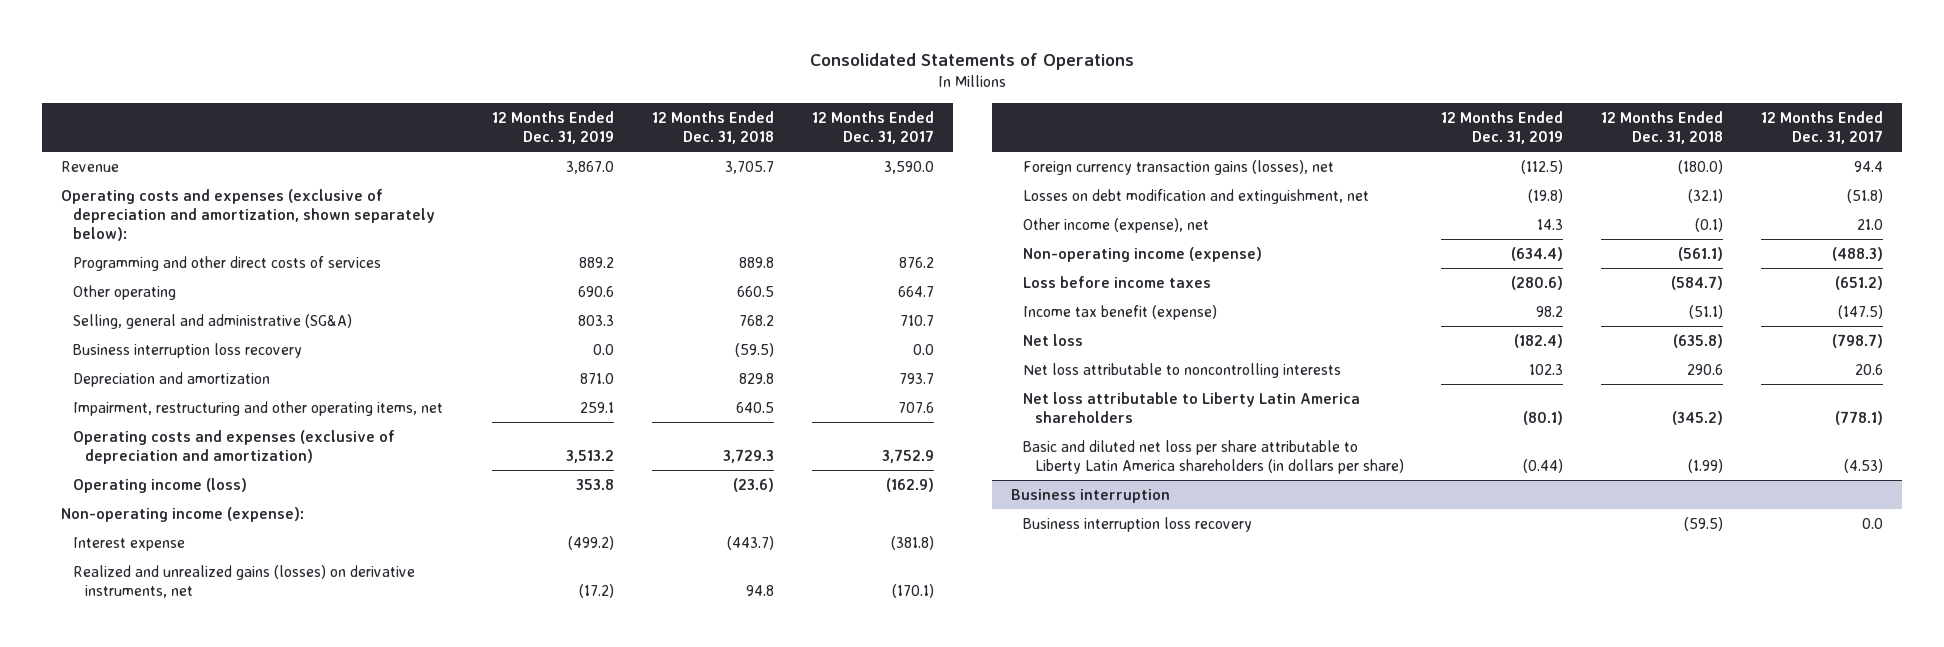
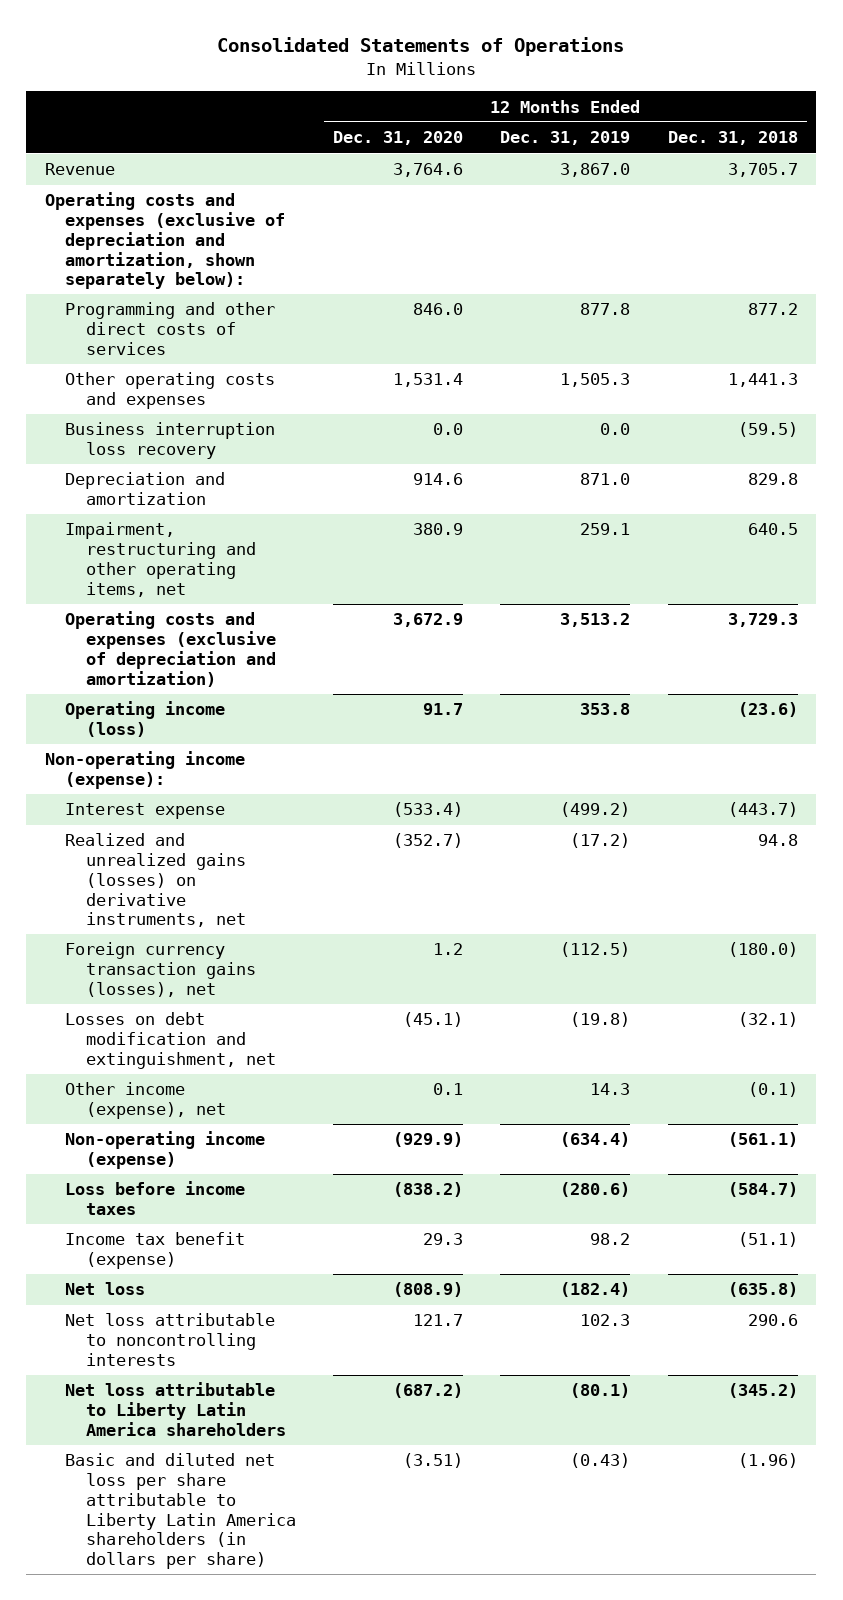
- | 12 Months Ended Dec. 31, 2019 | 12 Months Ended Dec. 31, 2018 | 12 Months Ended Dec. 31, 2017
+ | 12 Months Ended Dec. 31, 2020 | 12 Months Ended Dec. 31, 2019 | 12 Months Ended Dec. 31, 2018
- Programming and other direct costs of services | 889.2 | 889.8 | 876.2
- Other operating | 690.6 | 660.5 | 664.7
- Selling, general and administrative (SG&A) | 803.3 | 768.2 | 710.7
+ Programming and other direct costs of services | 846.0 | 877.8 | 877.2
+ Other operating costs and expenses | 1,531.4 | 1,505.3 | 1,441.3
- Basic and diluted net loss per share attributable to Liberty Latin America shareholders (in dollars per share) | (0.44) | (1.99) | (4.53)
- Business interruption
- Business interruption loss recovery | | (59.5) | 0.0
+ Basic and diluted net loss per share attributable to Liberty Latin America shareholders (in dollars per share) | (3.51) | (0.43) | (1.96)

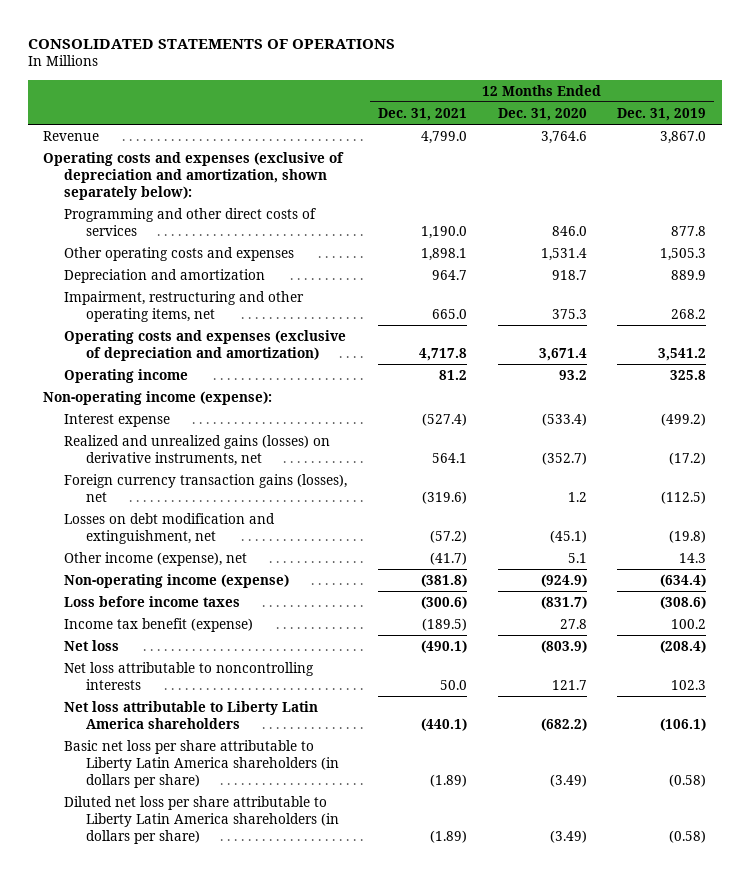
- Consolidated Statements of Operations
+ CONSOLIDATED STATEMENTS OF OPERATIONS
- | 12 Months Ended Dec. 31, 2020 | 12 Months Ended Dec. 31, 2019 | 12 Months Ended Dec. 31, 2018
+ | 12 Months Ended Dec. 31, 2021 | 12 Months Ended Dec. 31, 2020 | 12 Months Ended Dec. 31, 2019
- Business interruption loss recovery | 0.0 | 0.0 | (59.5)
- Depreciation and amortization | 914.6 | 871.0 | 829.8
- Impairment, restructuring and other operating items, net | 380.9 | 259.1 | 640.5
- Operating costs and expenses (exclusive of depreciation and amortization) | 3,672.9 | 3,513.2 | 3,729.3
- Operating income (loss) | 91.7 | 353.8 | (23.6)
+ Depreciation and amortization | 964.7 | 918.7 | 889.9
+ Impairment, restructuring and other operating items, net | 665.0 | 375.3 | 268.2
+ Operating costs and expenses (exclusive of depreciation and amortization) | 4,717.8 | 3,671.4 | 3,541.2
+ Operating income | 81.2 | 93.2 | 325.8
- Other income (expense), net | 0.1 | 14.3 | (0.1)
- Non-operating income (expense) | (929.9) | (634.4) | (561.1)
- Loss before income taxes | (838.2) | (280.6) | (584.7)
- Income tax benefit (expense) | 29.3 | 98.2 | (51.1)
- Net loss | (808.9) | (182.4) | (635.8)
+ Other income (expense), net | (41.7) | 5.1 | 14.3
+ Non-operating income (expense) | (381.8) | (924.9) | (634.4)
+ Loss before income taxes | (300.6) | (831.7) | (308.6)
+ Income tax benefit (expense) | (189.5) | 27.8 | 100.2
+ Net loss | (490.1) | (803.9) | (208.4)
- Net loss attributable to Liberty Latin America shareholders | (687.2) | (80.1) | (345.2)
- Basic and diluted net loss per share attributable to Liberty Latin America shareholders (in dollars per share) | (3.51) | (0.43) | (1.96)
+ Net loss attributable to Liberty Latin America shareholders | (440.1) | (682.2) | (106.1)
+ Basic net loss per share attributable to Liberty Latin America shareholders (in dollars per share) | (1.89) | (3.49) | (0.58)
+ Diluted net loss per share attributable to Liberty Latin America shareholders (in dollars per share) | (1.89) | (3.49) | (0.58)

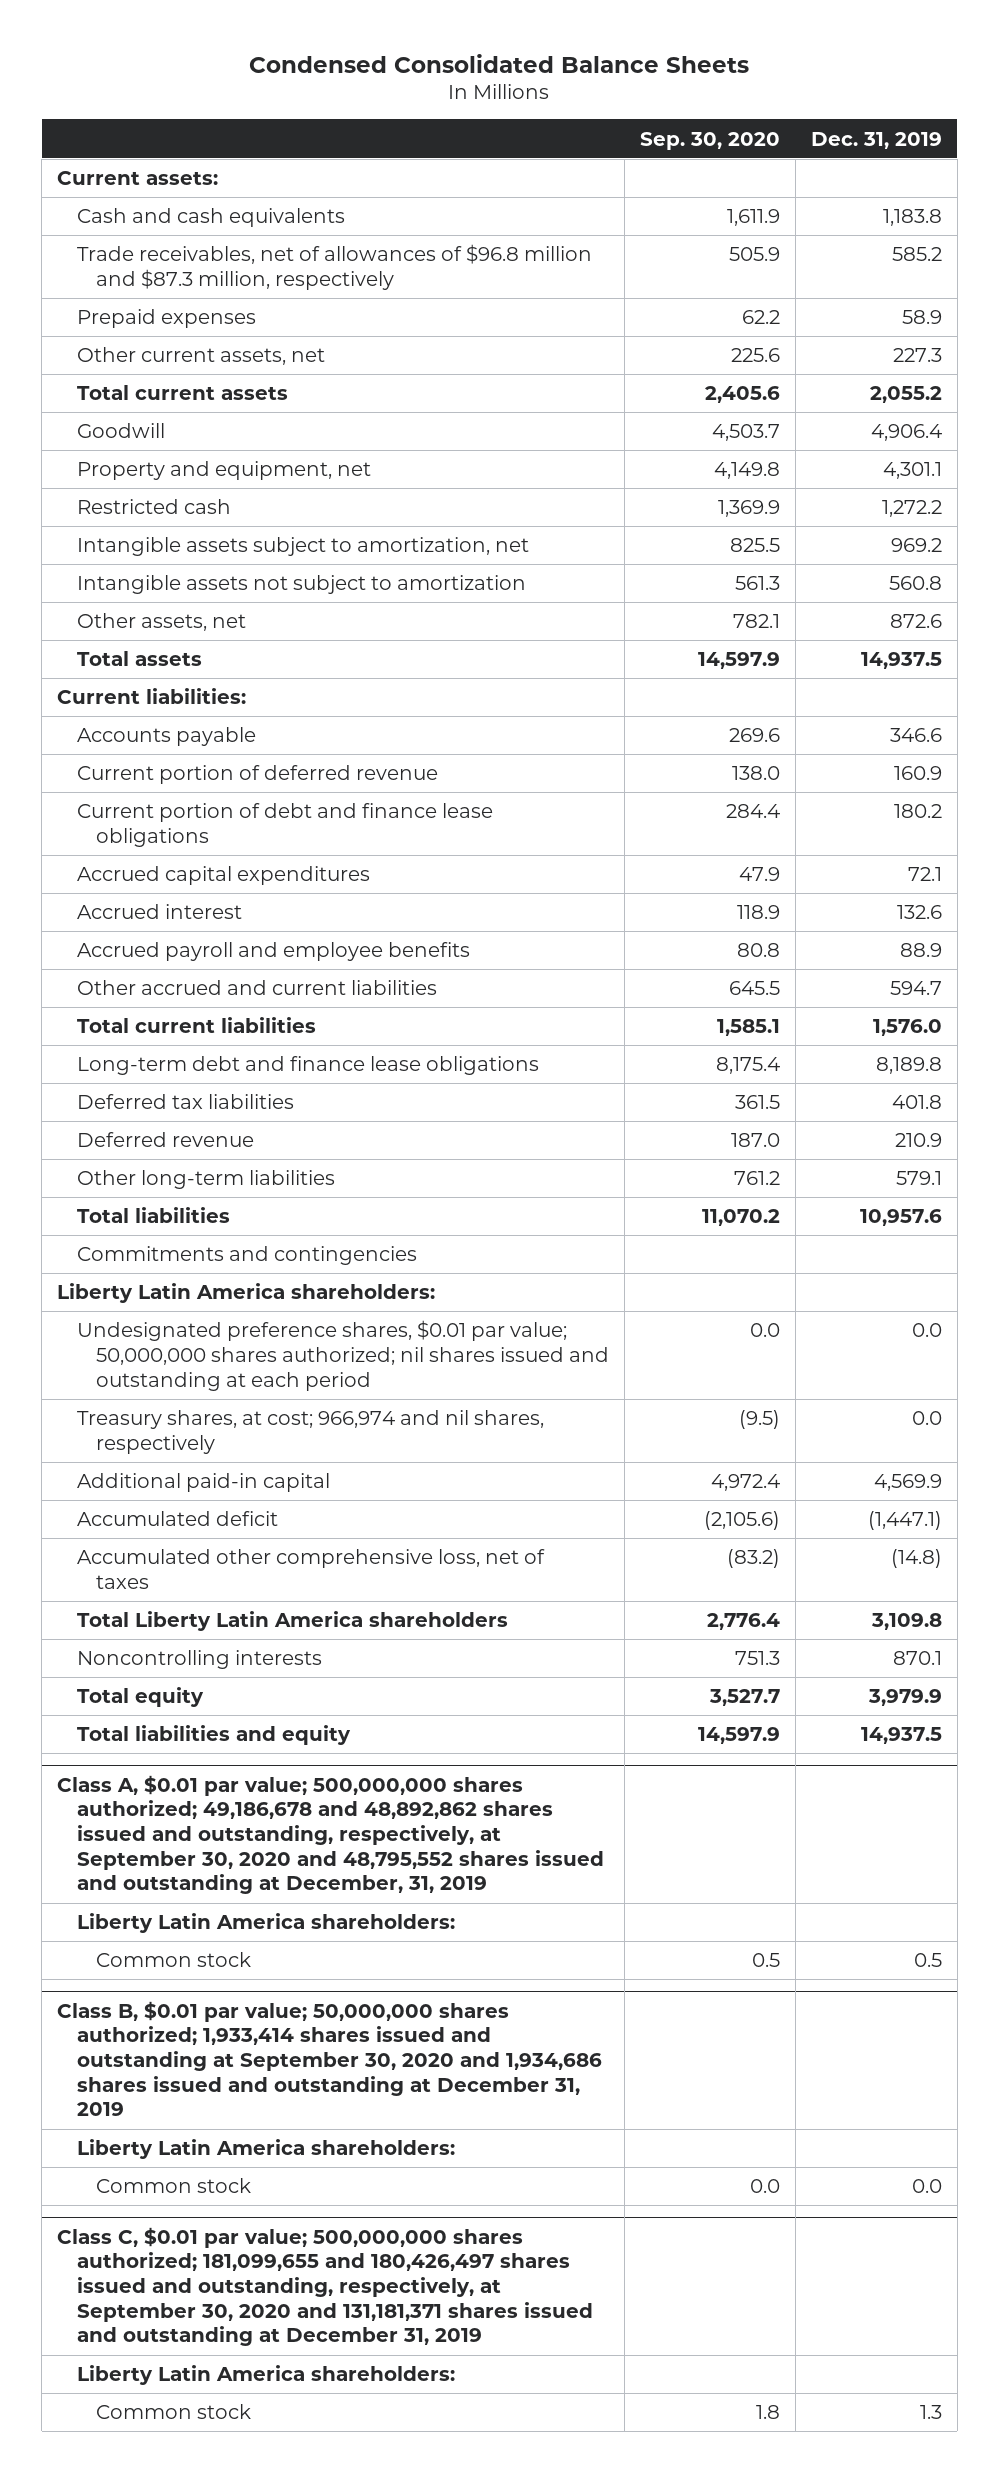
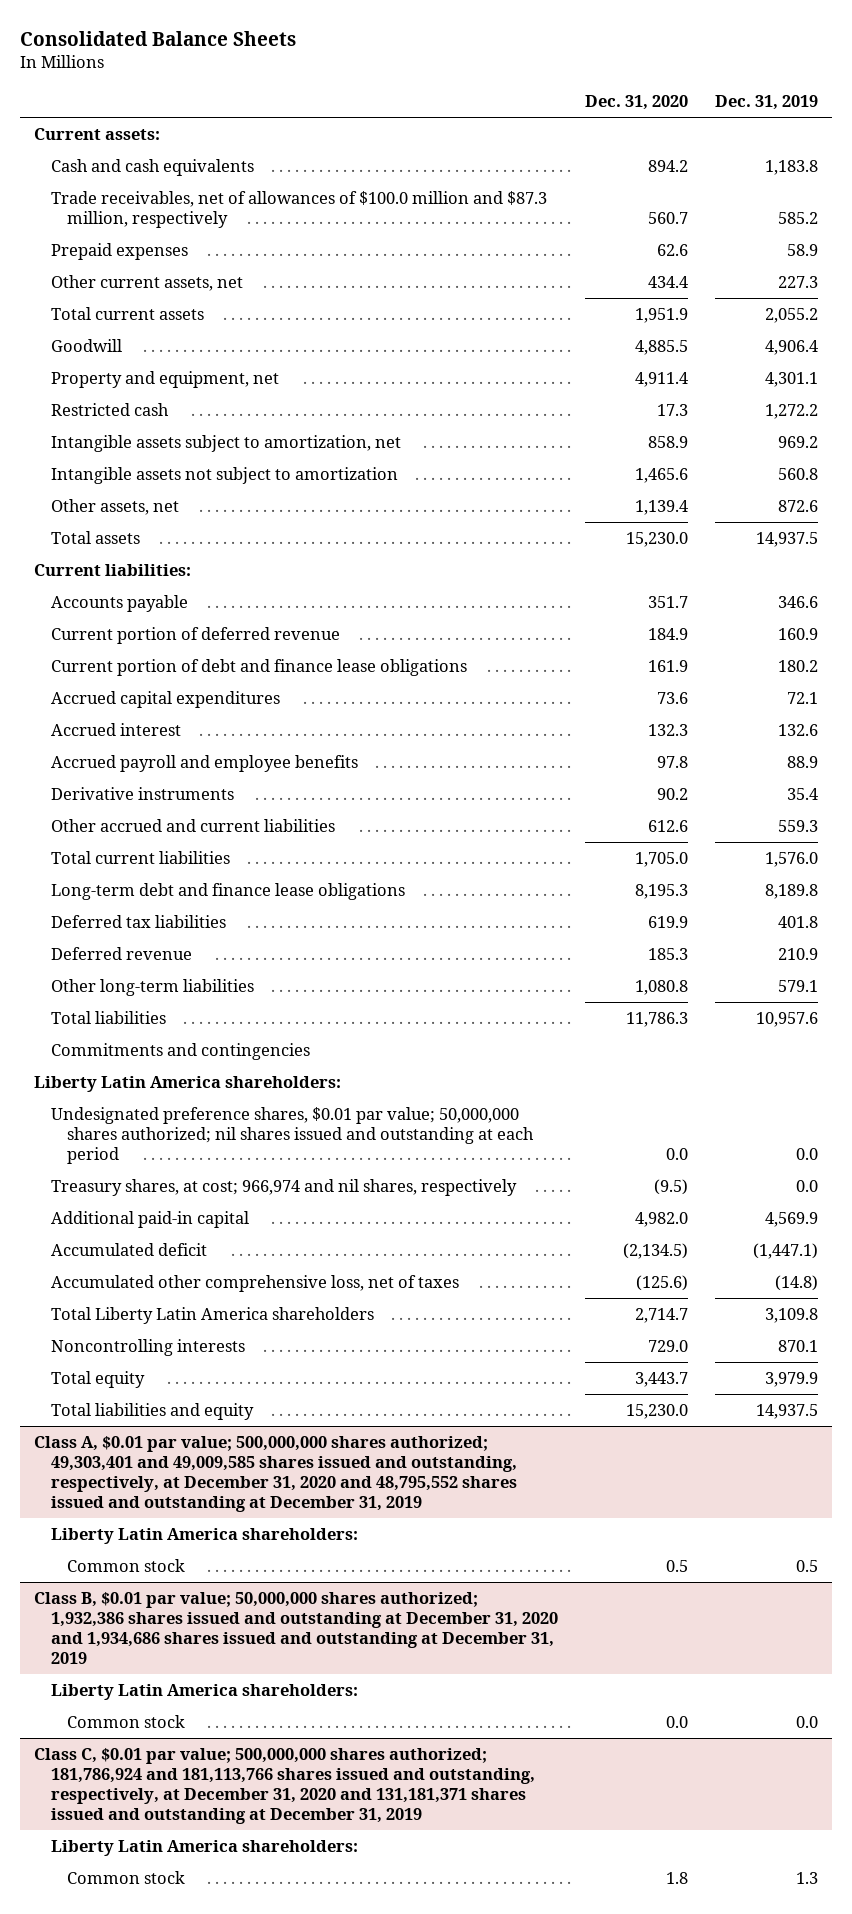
- Condensed Consolidated Balance Sheets
+ Consolidated Balance Sheets
- | Sep. 30, 2020 | Dec. 31, 2019
+ | Dec. 31, 2020 | Dec. 31, 2019
- Trade receivables, net of allowances of $96.8 million and $87.3 million, respectively | 505.9 | 585.2
+ Trade receivables, net of allowances of $100.0 million and $87.3 million, respectively | 560.7 | 585.2
- Other accrued and current liabilities | 645.5 | 594.7
+ Derivative instruments | 90.2 | 35.4
+ Other accrued and current liabilities | 612.6 | 559.3
- Class A, $0.01 par value; 500,000,000 shares authorized; 49,186,678 and 48,892,862 shares issued and outstanding, respectively, at September 30, 2020 and 48,795,552 shares issued and outstanding at December, 31, 2019
+ Class A, $0.01 par value; 500,000,000 shares authorized; 49,303,401 and 49,009,585 shares issued and outstanding, respectively, at December 31, 2020 and 48,795,552 shares issued and outstanding at December 31, 2019
- Class B, $0.01 par value; 50,000,000 shares authorized; 1,933,414 shares issued and outstanding at September 30, 2020 and 1,934,686 shares issued and outstanding at December 31, 2019
+ Class B, $0.01 par value; 50,000,000 shares authorized; 1,932,386 shares issued and outstanding at December 31, 2020 and 1,934,686 shares issued and outstanding at December 31, 2019
- Class C, $0.01 par value; 500,000,000 shares authorized; 181,099,655 and 180,426,497 shares issued and outstanding, respectively, at September 30, 2020 and 131,181,371 shares issued and outstanding at December 31, 2019
+ Class C, $0.01 par value; 500,000,000 shares authorized; 181,786,924 and 181,113,766 shares issued and outstanding, respectively, at December 31, 2020 and 131,181,371 shares issued and outstanding at December 31, 2019

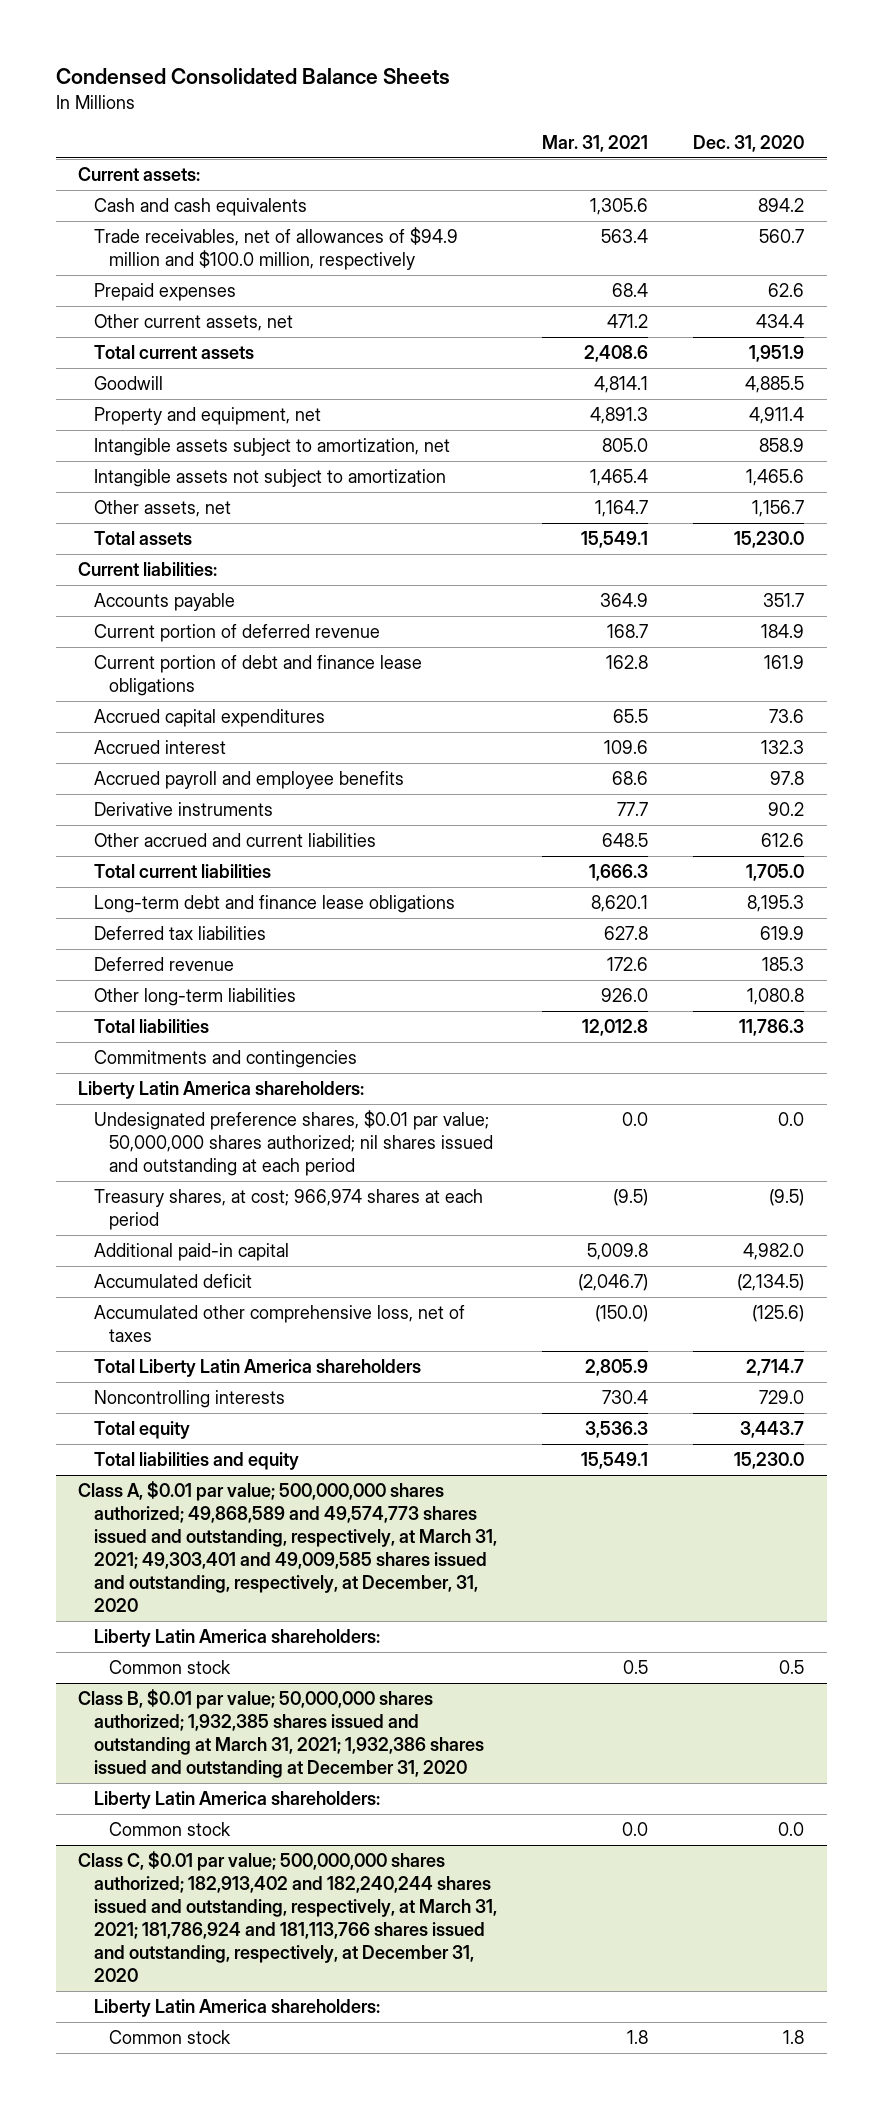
- Consolidated Balance Sheets
+ Condensed Consolidated Balance Sheets
- | Dec. 31, 2020 | Dec. 31, 2019
+ | Mar. 31, 2021 | Dec. 31, 2020
- Trade receivables, net of allowances of $100.0 million and $87.3 million, respectively | 560.7 | 585.2
+ Trade receivables, net of allowances of $94.9 million and $100.0 million, respectively | 563.4 | 560.7
- Restricted cash | 17.3 | 1,272.2
- Other assets, net | 1,139.4 | 872.6
+ Other assets, net | 1,164.7 | 1,156.7
- Treasury shares, at cost; 966,974 and nil shares, respectively | (9.5) | 0.0
+ Treasury shares, at cost; 966,974 shares at each period | (9.5) | (9.5)
- Class A, $0.01 par value; 500,000,000 shares authorized; 49,303,401 and 49,009,585 shares issued and outstanding, respectively, at December 31, 2020 and 48,795,552 shares issued and outstanding at December 31, 2019
+ Class A, $0.01 par value; 500,000,000 shares authorized; 49,868,589 and 49,574,773 shares issued and outstanding, respectively, at March 31, 2021; 49,303,401 and 49,009,585 shares issued and outstanding, respectively, at December, 31, 2020
- Class B, $0.01 par value; 50,000,000 shares authorized; 1,932,386 shares issued and outstanding at December 31, 2020 and 1,934,686 shares issued and outstanding at December 31, 2019
+ Class B, $0.01 par value; 50,000,000 shares authorized; 1,932,385 shares issued and outstanding at March 31, 2021; 1,932,386 shares issued and outstanding at December 31, 2020
- Class C, $0.01 par value; 500,000,000 shares authorized; 181,786,924 and 181,113,766 shares issued and outstanding, respectively, at December 31, 2020 and 131,181,371 shares issued and outstanding at December 31, 2019
+ Class C, $0.01 par value; 500,000,000 shares authorized; 182,913,402 and 182,240,244 shares issued and outstanding, respectively, at March 31, 2021; 181,786,924 and 181,113,766 shares issued and outstanding, respectively, at December 31, 2020

